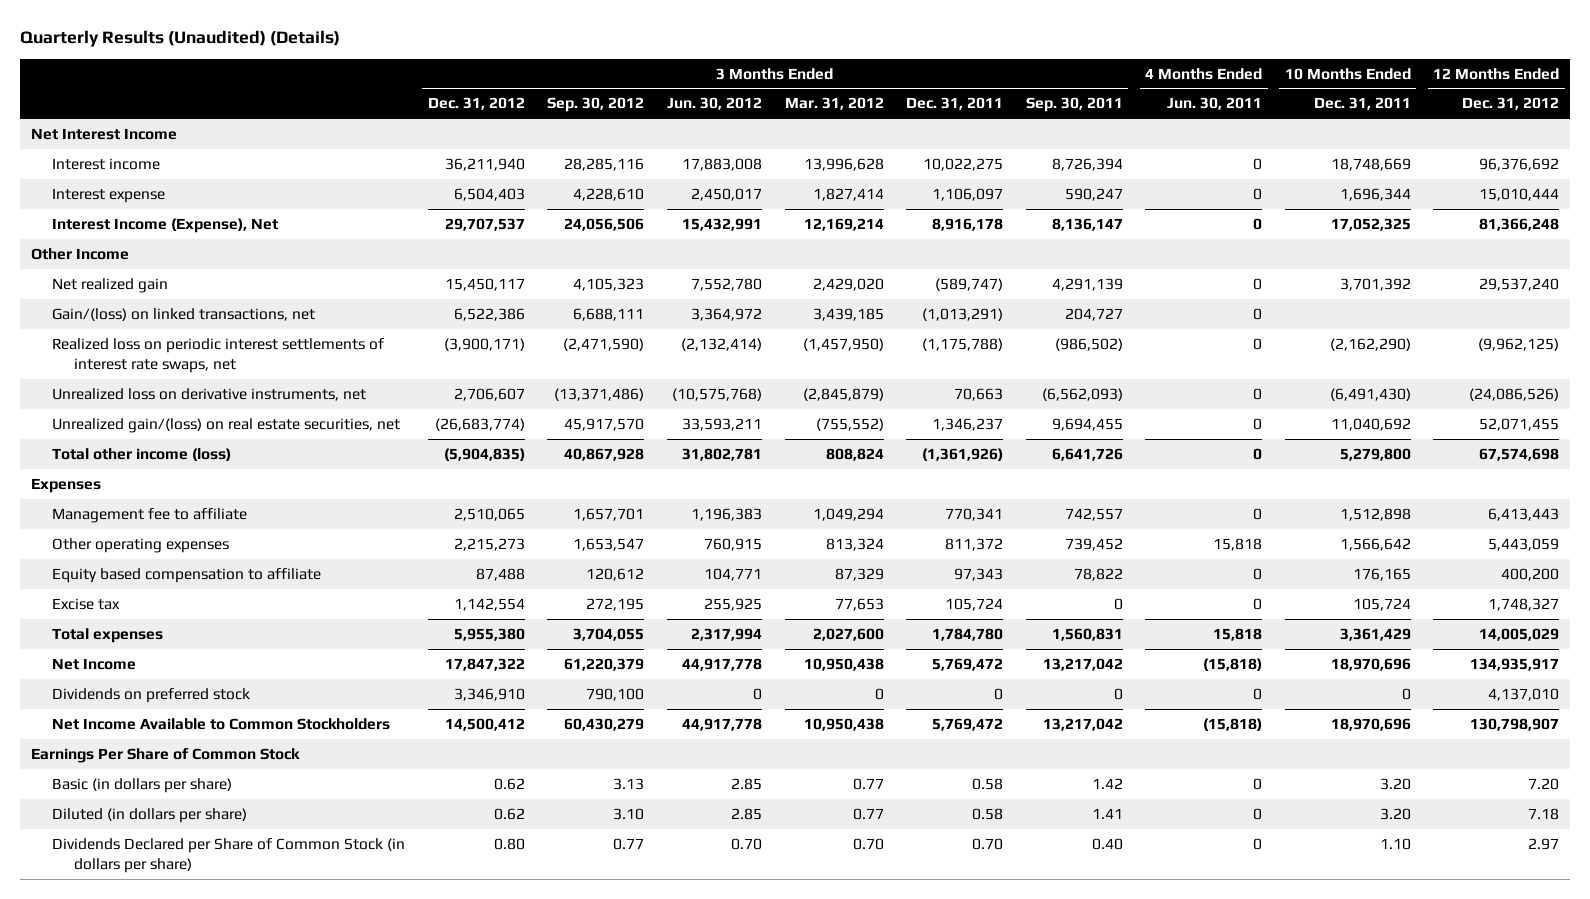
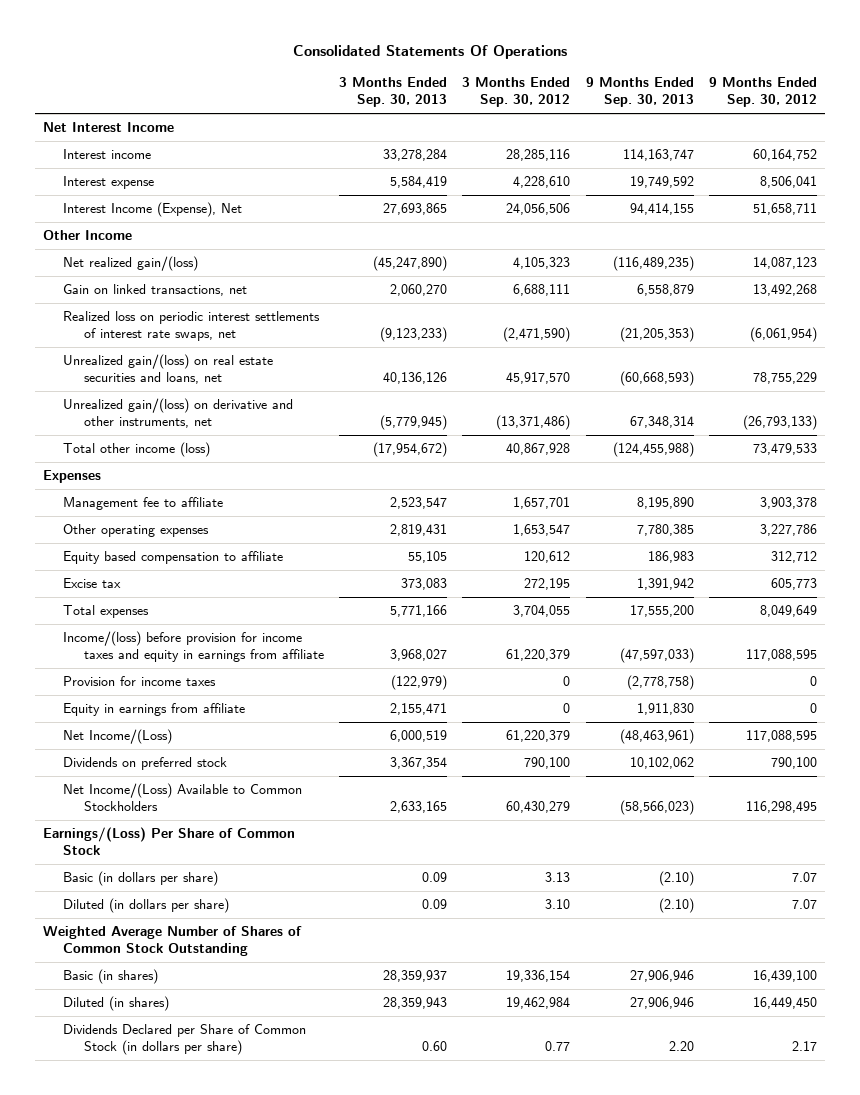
- Quarterly Results (Unaudited) (Details)
+ Consolidated Statements Of Operations
- | 3 Months Ended Dec. 31, 2012 | 3 Months Ended Sep. 30, 2012 | 3 Months Ended Jun. 30, 2012 | 3 Months Ended Mar. 31, 2012 | 3 Months Ended Dec. 31, 2011 | 3 Months Ended Sep. 30, 2011 | 4 Months Ended Jun. 30, 2011 | 10 Months Ended Dec. 31, 2011 | 12 Months Ended Dec. 31, 2012
+ | 3 Months Ended Sep. 30, 2013 | 3 Months Ended Sep. 30, 2012 | 9 Months Ended Sep. 30, 2013 | 9 Months Ended Sep. 30, 2012
- Net realized gain | 15,450,117 | 4,105,323 | 7,552,780 | 2,429,020 | (589,747) | 4,291,139 | 0 | 3,701,392 | 29,537,240
- Gain/(loss) on linked transactions, net | 6,522,386 | 6,688,111 | 3,364,972 | 3,439,185 | (1,013,291) | 204,727 | 0 | |
+ Net realized gain/(loss) | (45,247,890) | 4,105,323 | (116,489,235) | 14,087,123
+ Gain on linked transactions, net | 2,060,270 | 6,688,111 | 6,558,879 | 13,492,268
- Unrealized loss on derivative instruments, net | 2,706,607 | (13,371,486) | (10,575,768) | (2,845,879) | 70,663 | (6,562,093) | 0 | (6,491,430) | (24,086,526)
- Unrealized gain/(loss) on real estate securities, net | (26,683,774) | 45,917,570 | 33,593,211 | (755,552) | 1,346,237 | 9,694,455 | 0 | 11,040,692 | 52,071,455
+ Unrealized gain/(loss) on real estate securities and loans, net | 40,136,126 | 45,917,570 | (60,668,593) | 78,755,229
+ Unrealized gain/(loss) on derivative and other instruments, net | (5,779,945) | (13,371,486) | 67,348,314 | (26,793,133)
- Net Income | 17,847,322 | 61,220,379 | 44,917,778 | 10,950,438 | 5,769,472 | 13,217,042 | (15,818) | 18,970,696 | 134,935,917
+ Income/(loss) before provision for income taxes and equity in earnings from affiliate | 3,968,027 | 61,220,379 | (47,597,033) | 117,088,595
+ Provision for income taxes | (122,979) | 0 | (2,778,758) | 0
+ Equity in earnings from affiliate | 2,155,471 | 0 | 1,911,830 | 0
+ Net Income/(Loss) | 6,000,519 | 61,220,379 | (48,463,961) | 117,088,595
- Net Income Available to Common Stockholders | 14,500,412 | 60,430,279 | 44,917,778 | 10,950,438 | 5,769,472 | 13,217,042 | (15,818) | 18,970,696 | 130,798,907
- Earnings Per Share of Common Stock
+ Net Income/(Loss) Available to Common Stockholders | 2,633,165 | 60,430,279 | (58,566,023) | 116,298,495
+ Earnings/(Loss) Per Share of Common Stock
+ Weighted Average Number of Shares of Common Stock Outstanding
+ Basic (in shares) | 28,359,937 | 19,336,154 | 27,906,946 | 16,439,100
+ Diluted (in shares) | 28,359,943 | 19,462,984 | 27,906,946 | 16,449,450

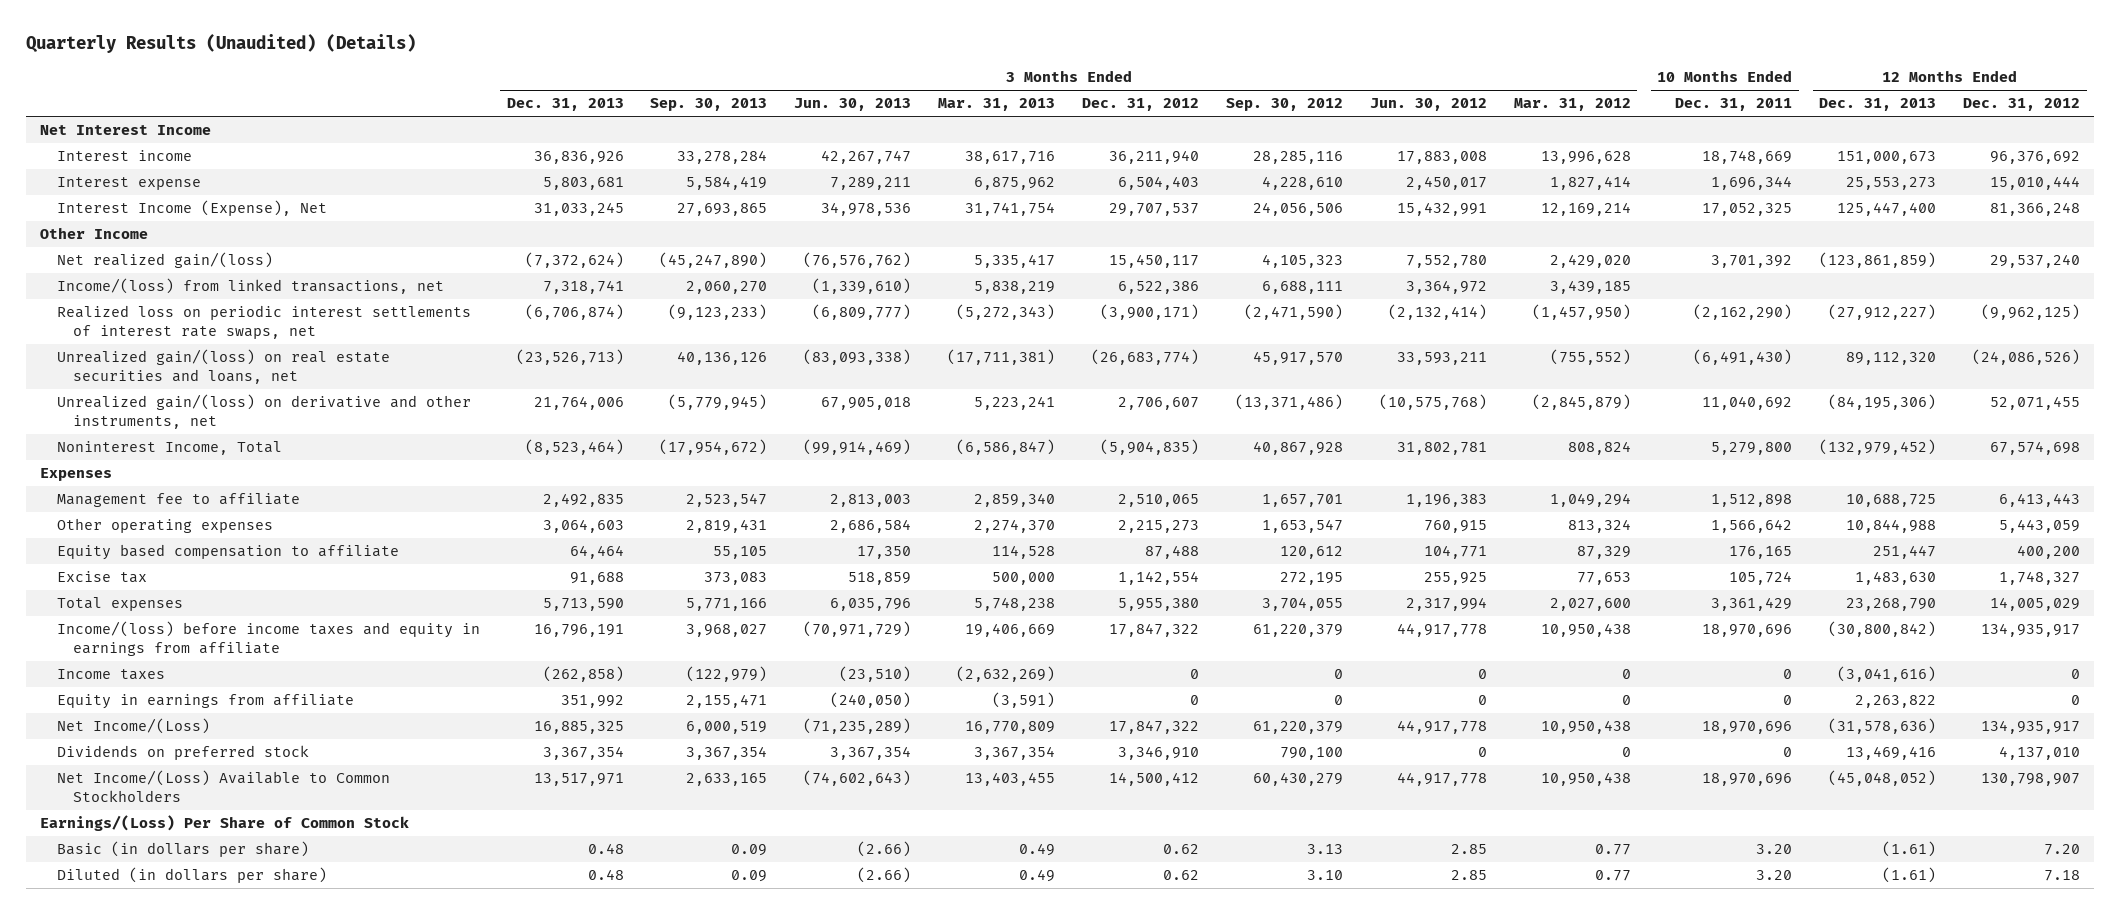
- Consolidated Statements Of Operations
+ Quarterly Results (Unaudited) (Details)
- | 3 Months Ended Sep. 30, 2013 | 3 Months Ended Sep. 30, 2012 | 9 Months Ended Sep. 30, 2013 | 9 Months Ended Sep. 30, 2012
+ | 3 Months Ended Dec. 31, 2013 | 3 Months Ended Sep. 30, 2013 | 3 Months Ended Jun. 30, 2013 | 3 Months Ended Mar. 31, 2013 | 3 Months Ended Dec. 31, 2012 | 3 Months Ended Sep. 30, 2012 | 3 Months Ended Jun. 30, 2012 | 3 Months Ended Mar. 31, 2012 | 10 Months Ended Dec. 31, 2011 | 12 Months Ended Dec. 31, 2013 | 12 Months Ended Dec. 31, 2012
- Gain on linked transactions, net | 2,060,270 | 6,688,111 | 6,558,879 | 13,492,268
+ Income/(loss) from linked transactions, net | 7,318,741 | 2,060,270 | (1,339,610) | 5,838,219 | 6,522,386 | 6,688,111 | 3,364,972 | 3,439,185 | | |
- Total other income (loss) | (17,954,672) | 40,867,928 | (124,455,988) | 73,479,533
+ Noninterest Income, Total | (8,523,464) | (17,954,672) | (99,914,469) | (6,586,847) | (5,904,835) | 40,867,928 | 31,802,781 | 808,824 | 5,279,800 | (132,979,452) | 67,574,698
- Income/(loss) before provision for income taxes and equity in earnings from affiliate | 3,968,027 | 61,220,379 | (47,597,033) | 117,088,595
- Provision for income taxes | (122,979) | 0 | (2,778,758) | 0
+ Income/(loss) before income taxes and equity in earnings from affiliate | 16,796,191 | 3,968,027 | (70,971,729) | 19,406,669 | 17,847,322 | 61,220,379 | 44,917,778 | 10,950,438 | 18,970,696 | (30,800,842) | 134,935,917
+ Income taxes | (262,858) | (122,979) | (23,510) | (2,632,269) | 0 | 0 | 0 | 0 | 0 | (3,041,616) | 0
- Weighted Average Number of Shares of Common Stock Outstanding
- Basic (in shares) | 28,359,937 | 19,336,154 | 27,906,946 | 16,439,100
- Diluted (in shares) | 28,359,943 | 19,462,984 | 27,906,946 | 16,449,450
- Dividends Declared per Share of Common Stock (in dollars per share) | 0.60 | 0.77 | 2.20 | 2.17

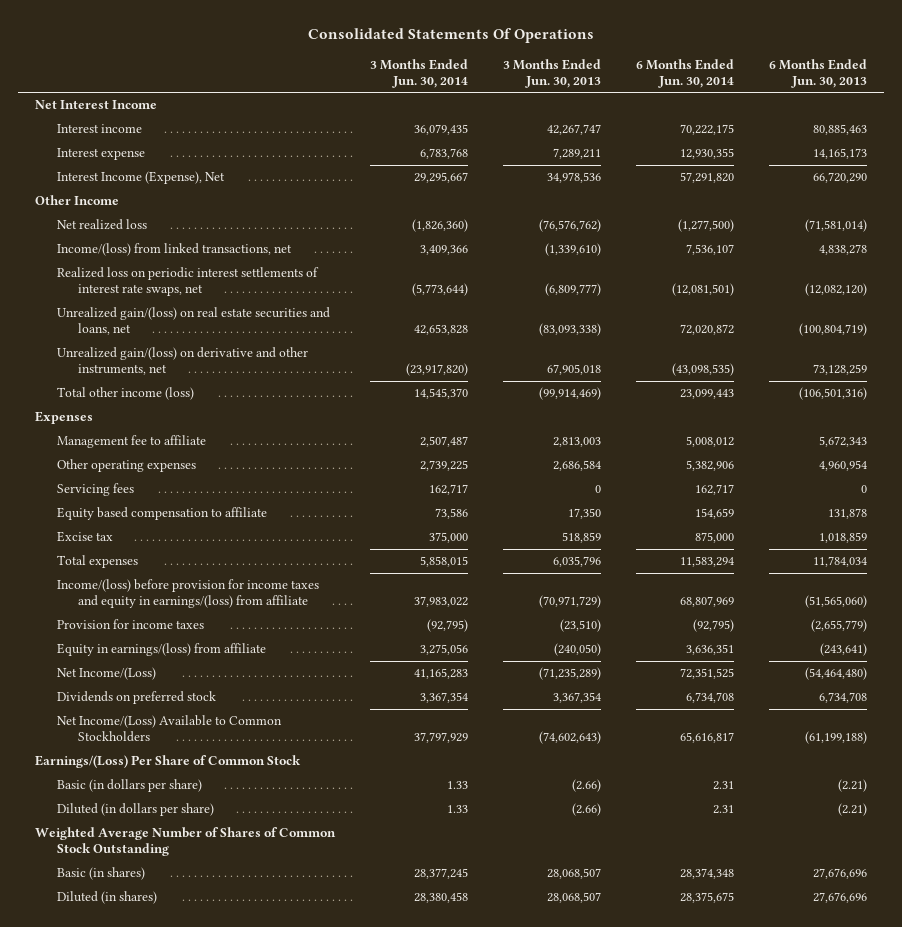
- Quarterly Results (Unaudited) (Details)
+ Consolidated Statements Of Operations
- | 3 Months Ended Dec. 31, 2013 | 3 Months Ended Sep. 30, 2013 | 3 Months Ended Jun. 30, 2013 | 3 Months Ended Mar. 31, 2013 | 3 Months Ended Dec. 31, 2012 | 3 Months Ended Sep. 30, 2012 | 3 Months Ended Jun. 30, 2012 | 3 Months Ended Mar. 31, 2012 | 10 Months Ended Dec. 31, 2011 | 12 Months Ended Dec. 31, 2013 | 12 Months Ended Dec. 31, 2012
+ | 3 Months Ended Jun. 30, 2014 | 3 Months Ended Jun. 30, 2013 | 6 Months Ended Jun. 30, 2014 | 6 Months Ended Jun. 30, 2013
- Net realized gain/(loss) | (7,372,624) | (45,247,890) | (76,576,762) | 5,335,417 | 15,450,117 | 4,105,323 | 7,552,780 | 2,429,020 | 3,701,392 | (123,861,859) | 29,537,240
+ Net realized loss | (1,826,360) | (76,576,762) | (1,277,500) | (71,581,014)
- Noninterest Income, Total | (8,523,464) | (17,954,672) | (99,914,469) | (6,586,847) | (5,904,835) | 40,867,928 | 31,802,781 | 808,824 | 5,279,800 | (132,979,452) | 67,574,698
+ Total other income (loss) | 14,545,370 | (99,914,469) | 23,099,443 | (106,501,316)
+ Servicing fees | 162,717 | 0 | 162,717 | 0
- Income/(loss) before income taxes and equity in earnings from affiliate | 16,796,191 | 3,968,027 | (70,971,729) | 19,406,669 | 17,847,322 | 61,220,379 | 44,917,778 | 10,950,438 | 18,970,696 | (30,800,842) | 134,935,917
- Income taxes | (262,858) | (122,979) | (23,510) | (2,632,269) | 0 | 0 | 0 | 0 | 0 | (3,041,616) | 0
- Equity in earnings from affiliate | 351,992 | 2,155,471 | (240,050) | (3,591) | 0 | 0 | 0 | 0 | 0 | 2,263,822 | 0
+ Income/(loss) before provision for income taxes and equity in earnings/(loss) from affiliate | 37,983,022 | (70,971,729) | 68,807,969 | (51,565,060)
+ Provision for income taxes | (92,795) | (23,510) | (92,795) | (2,655,779)
+ Equity in earnings/(loss) from affiliate | 3,275,056 | (240,050) | 3,636,351 | (243,641)
+ Weighted Average Number of Shares of Common Stock Outstanding
+ Basic (in shares) | 28,377,245 | 28,068,507 | 28,374,348 | 27,676,696
+ Diluted (in shares) | 28,380,458 | 28,068,507 | 28,375,675 | 27,676,696

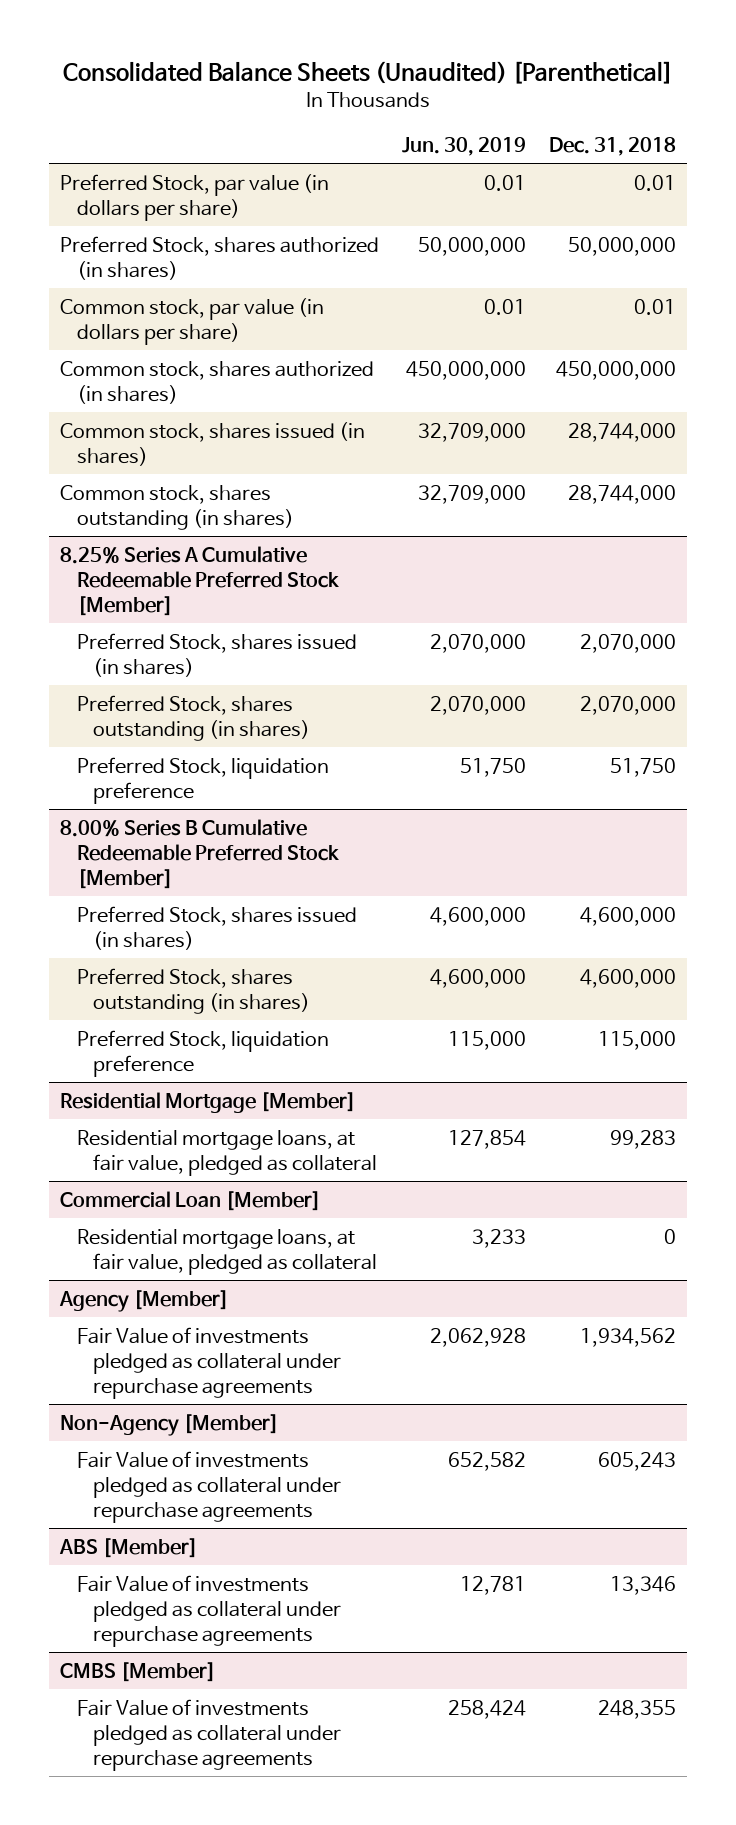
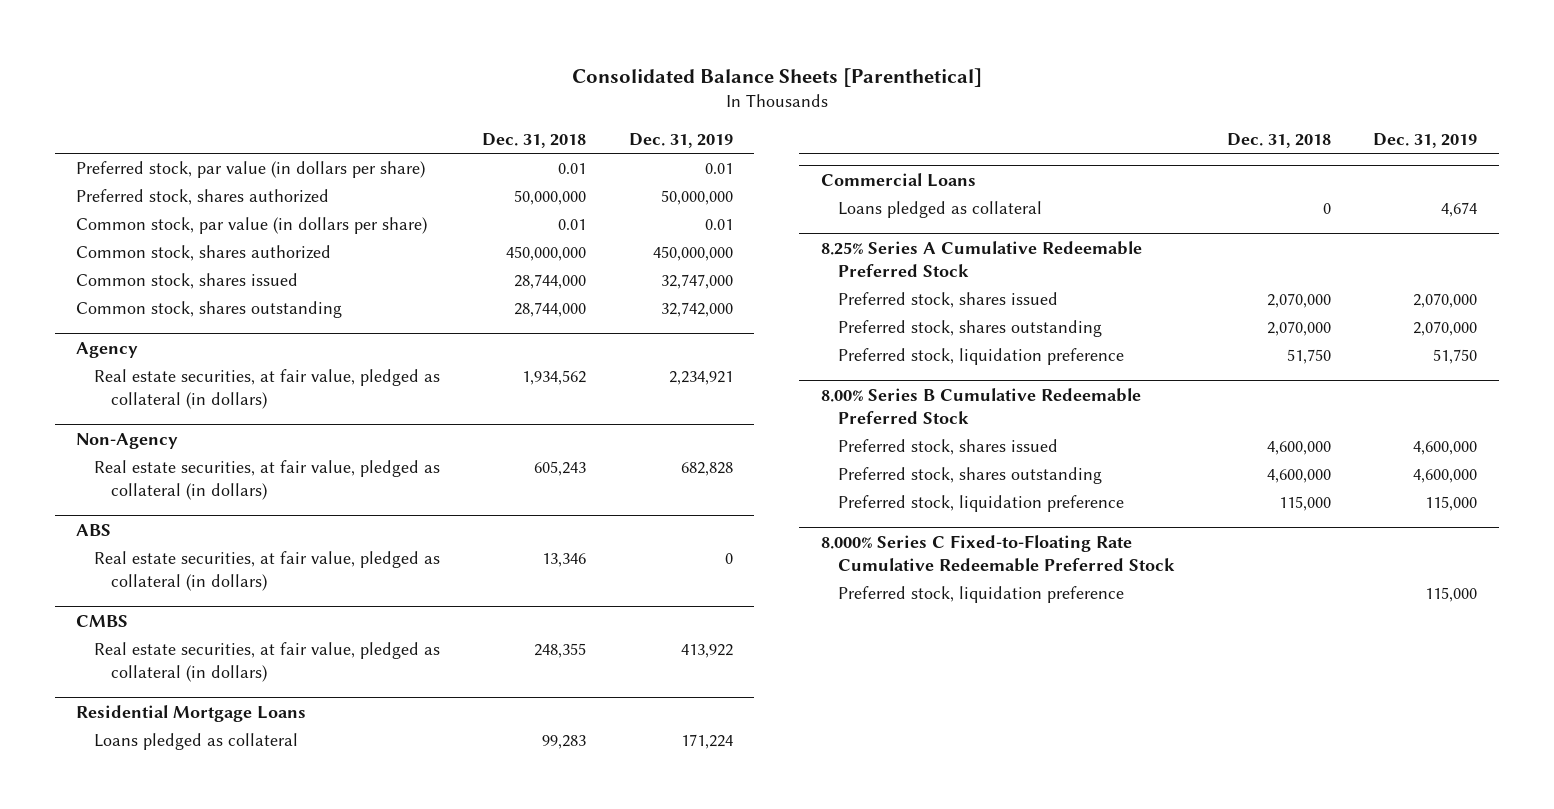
- Consolidated Balance Sheets (Unaudited) [Parenthetical]
+ Consolidated Balance Sheets [Parenthetical]
- | Jun. 30, 2019 | Dec. 31, 2018
+ | Dec. 31, 2018 | Dec. 31, 2019
- Preferred Stock, par value (in dollars per share) | 0.01 | 0.01
- Preferred Stock, shares authorized (in shares) | 50,000,000 | 50,000,000
+ Preferred stock, par value (in dollars per share) | 0.01 | 0.01
+ Preferred stock, shares authorized | 50,000,000 | 50,000,000
- Common stock, shares authorized (in shares) | 450,000,000 | 450,000,000
- Common stock, shares issued (in shares) | 32,709,000 | 28,744,000
- Common stock, shares outstanding (in shares) | 32,709,000 | 28,744,000
- 8.25% Series A Cumulative Redeemable Preferred Stock [Member]
- Preferred Stock, shares issued (in shares) | 2,070,000 | 2,070,000
- Preferred Stock, shares outstanding (in shares) | 2,070,000 | 2,070,000
- Preferred Stock, liquidation preference | 51,750 | 51,750
- 8.00% Series B Cumulative Redeemable Preferred Stock [Member]
- Preferred Stock, shares issued (in shares) | 4,600,000 | 4,600,000
- Preferred Stock, shares outstanding (in shares) | 4,600,000 | 4,600,000
- Preferred Stock, liquidation preference | 115,000 | 115,000
- Residential Mortgage [Member]
- Residential mortgage loans, at fair value, pledged as collateral | 127,854 | 99,283
- Commercial Loan [Member]
- Residential mortgage loans, at fair value, pledged as collateral | 3,233 | 0
- Agency [Member]
- Fair Value of investments pledged as collateral under repurchase agreements | 2,062,928 | 1,934,562
- Non-Agency [Member]
- Fair Value of investments pledged as collateral under repurchase agreements | 652,582 | 605,243
- ABS [Member]
- Fair Value of investments pledged as collateral under repurchase agreements | 12,781 | 13,346
- CMBS [Member]
- Fair Value of investments pledged as collateral under repurchase agreements | 258,424 | 248,355
+ Common stock, shares authorized | 450,000,000 | 450,000,000
+ Common stock, shares issued | 28,744,000 | 32,747,000
+ Common stock, shares outstanding | 28,744,000 | 32,742,000
+ Agency
+ Real estate securities, at fair value, pledged as collateral (in dollars) | 1,934,562 | 2,234,921
+ Non-Agency
+ Real estate securities, at fair value, pledged as collateral (in dollars) | 605,243 | 682,828
+ ABS
+ Real estate securities, at fair value, pledged as collateral (in dollars) | 13,346 | 0
+ CMBS
+ Real estate securities, at fair value, pledged as collateral (in dollars) | 248,355 | 413,922
+ Residential Mortgage Loans
+ Loans pledged as collateral | 99,283 | 171,224
+ Commercial Loans
+ Loans pledged as collateral | 0 | 4,674
+ 8.25% Series A Cumulative Redeemable Preferred Stock
+ Preferred stock, shares issued | 2,070,000 | 2,070,000
+ Preferred stock, shares outstanding | 2,070,000 | 2,070,000
+ Preferred stock, liquidation preference | 51,750 | 51,750
+ 8.00% Series B Cumulative Redeemable Preferred Stock
+ Preferred stock, shares issued | 4,600,000 | 4,600,000
+ Preferred stock, shares outstanding | 4,600,000 | 4,600,000
+ Preferred stock, liquidation preference | 115,000 | 115,000
+ 8.000% Series C Fixed-to-Floating Rate Cumulative Redeemable Preferred Stock
+ Preferred stock, liquidation preference | | 115,000

